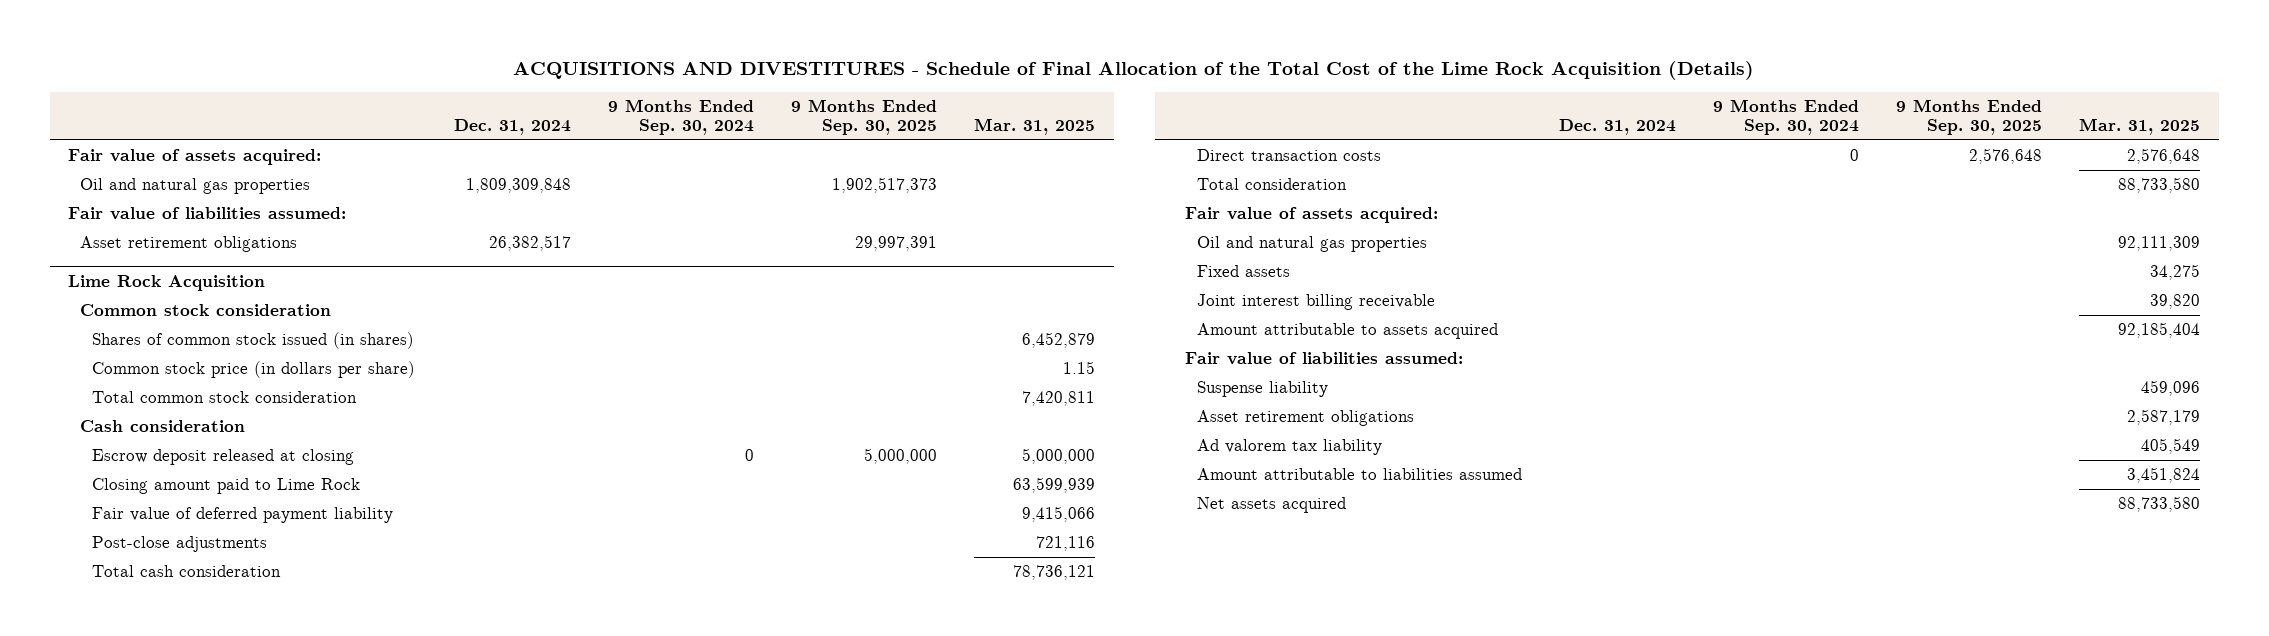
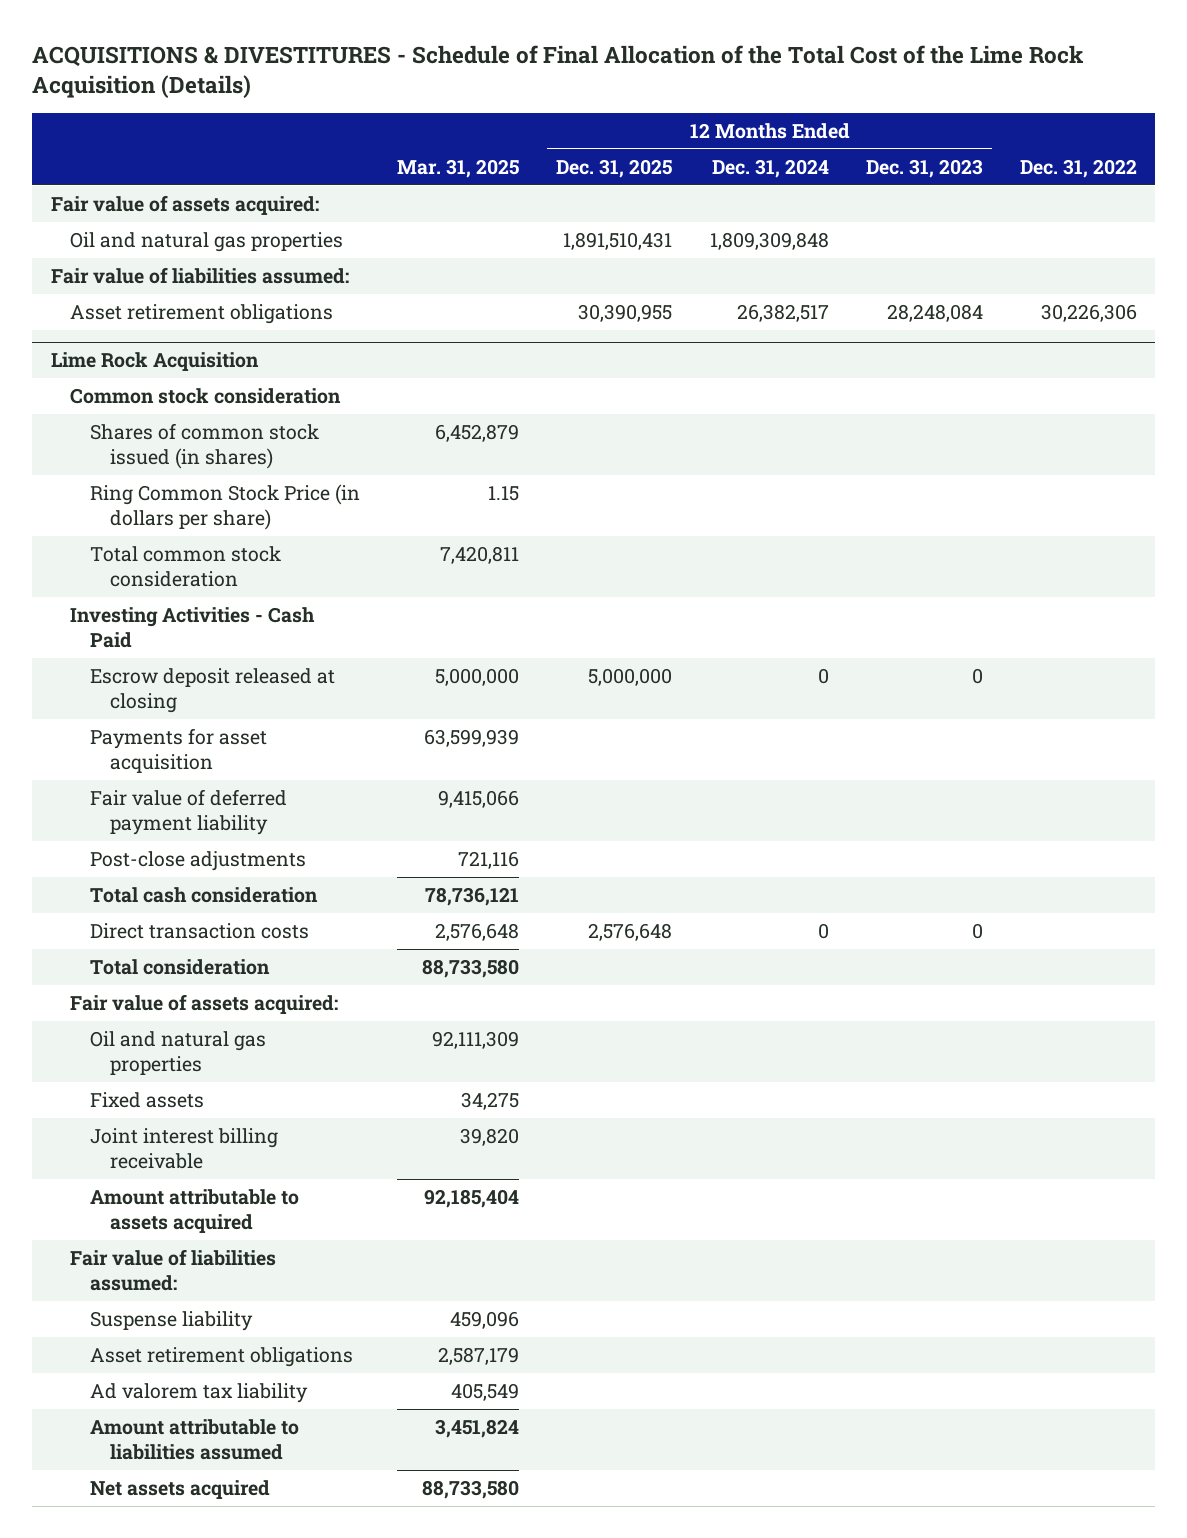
- ACQUISITIONS AND DIVESTITURES - Schedule of Final Allocation of the Total Cost of the Lime Rock Acquisition (Details)
+ ACQUISITIONS & DIVESTITURES - Schedule of Final Allocation of the Total Cost of the Lime Rock Acquisition (Details)
- | Dec. 31, 2024 | 9 Months Ended Sep. 30, 2024 | 9 Months Ended Sep. 30, 2025 | Mar. 31, 2025
+ | Mar. 31, 2025 | 12 Months Ended Dec. 31, 2025 | 12 Months Ended Dec. 31, 2024 | 12 Months Ended Dec. 31, 2023 | Dec. 31, 2022
@ Lime Rock Acquisition
- Common stock price (in dollars per share) | | | | 1.15
+ Ring Common Stock Price (in dollars per share) | 1.15 | | | |
- Cash consideration
+ Investing Activities - Cash Paid
- Closing amount paid to Lime Rock | | | | 63,599,939
+ Payments for asset acquisition | 63,599,939 | | | |

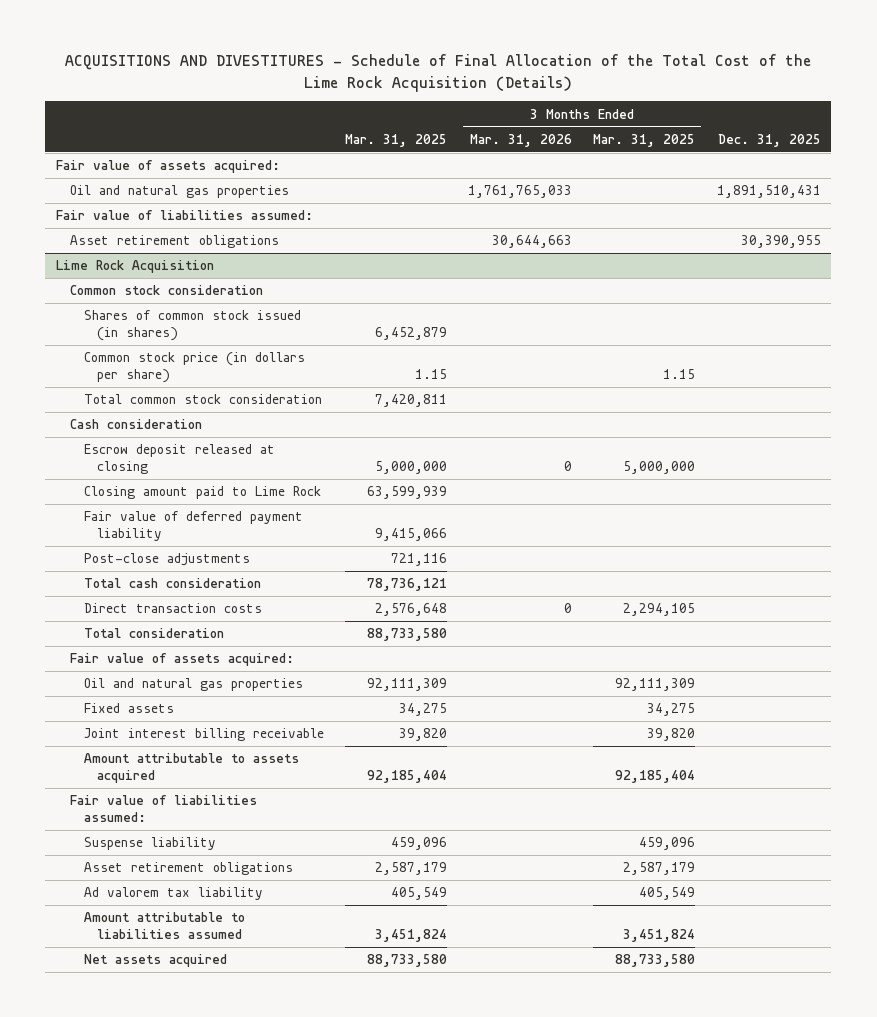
- ACQUISITIONS & DIVESTITURES - Schedule of Final Allocation of the Total Cost of the Lime Rock Acquisition (Details)
+ ACQUISITIONS AND DIVESTITURES - Schedule of Final Allocation of the Total Cost of the Lime Rock Acquisition (Details)
- | Mar. 31, 2025 | 12 Months Ended Dec. 31, 2025 | 12 Months Ended Dec. 31, 2024 | 12 Months Ended Dec. 31, 2023 | Dec. 31, 2022
+ | Mar. 31, 2025 | 3 Months Ended Mar. 31, 2026 | 3 Months Ended Mar. 31, 2025 | Dec. 31, 2025
@ Lime Rock Acquisition
- Ring Common Stock Price (in dollars per share) | 1.15 | | | |
+ Common stock price (in dollars per share) | 1.15 | | 1.15 |
- Investing Activities - Cash Paid
+ Cash consideration
- Payments for asset acquisition | 63,599,939 | | | |
+ Closing amount paid to Lime Rock | 63,599,939 | | |

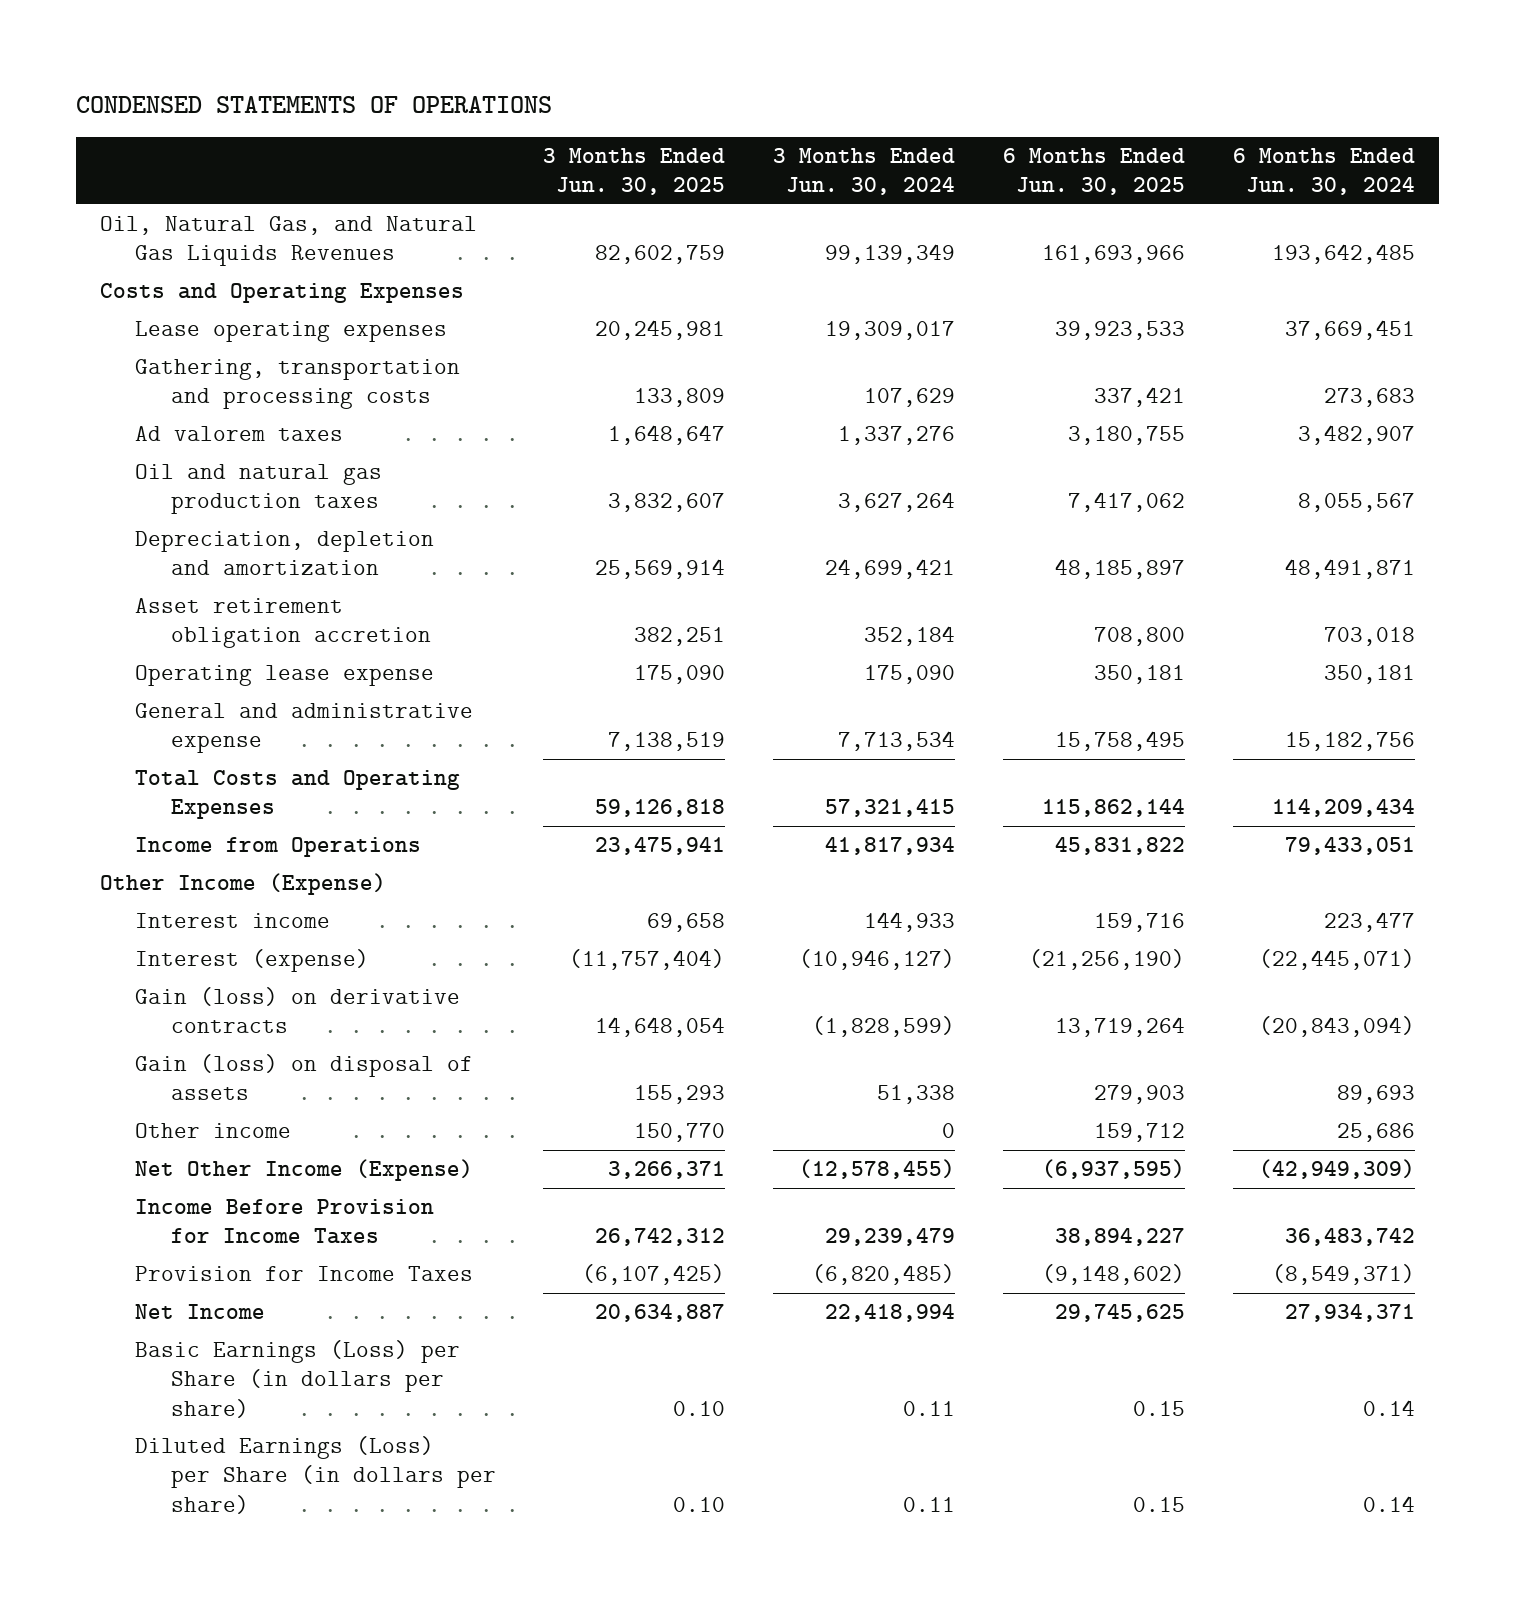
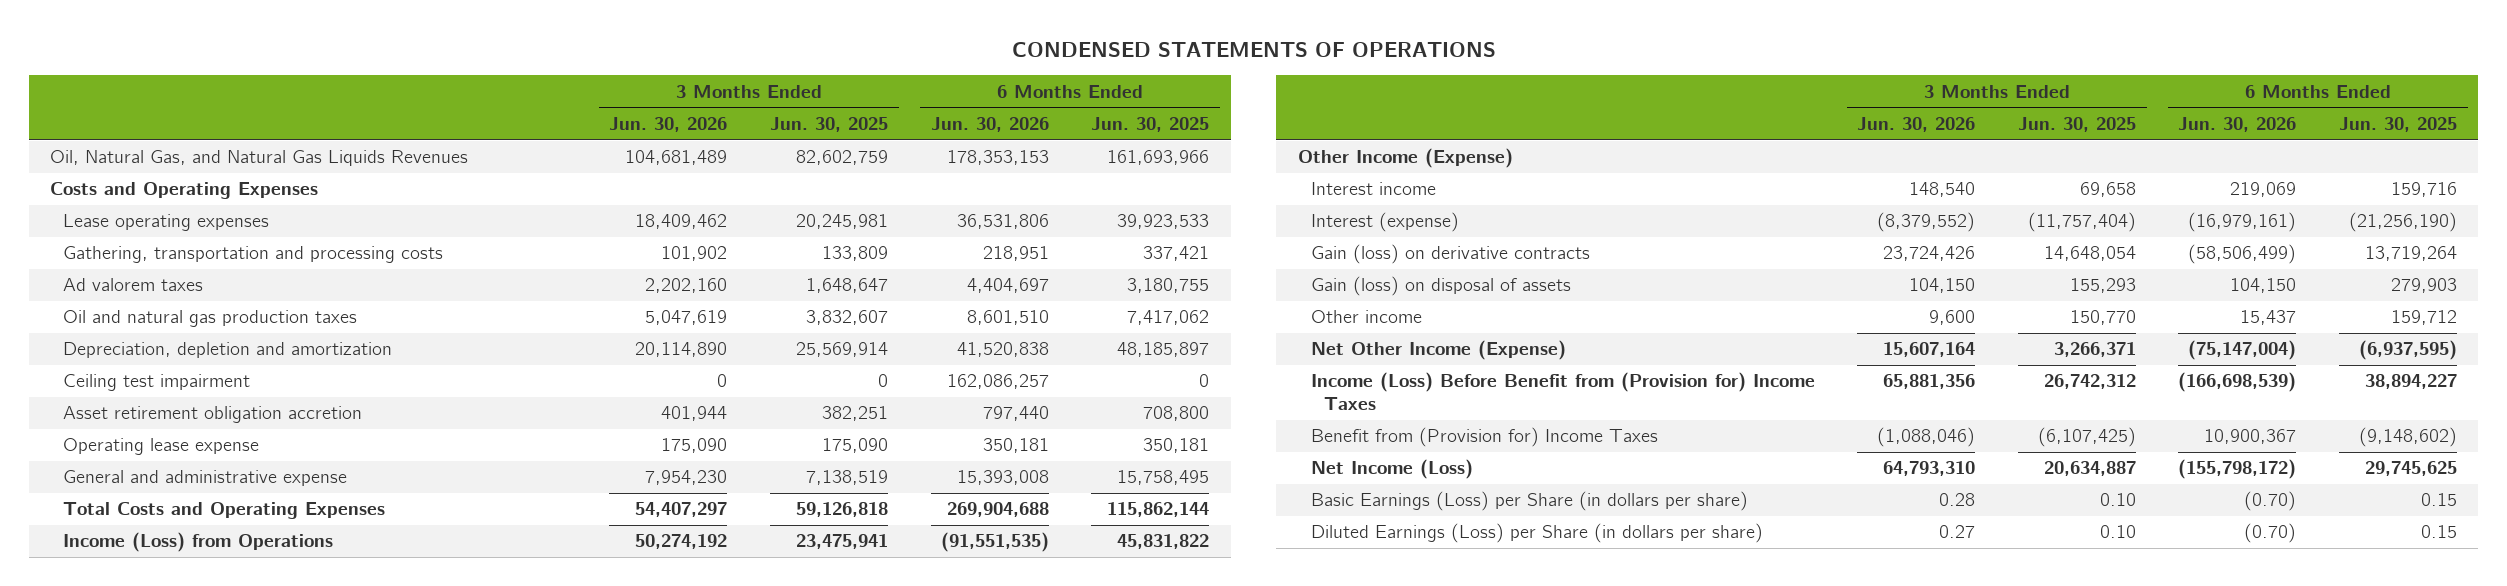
- | 3 Months Ended Jun. 30, 2025 | 3 Months Ended Jun. 30, 2024 | 6 Months Ended Jun. 30, 2025 | 6 Months Ended Jun. 30, 2024
+ | 3 Months Ended Jun. 30, 2026 | 3 Months Ended Jun. 30, 2025 | 6 Months Ended Jun. 30, 2026 | 6 Months Ended Jun. 30, 2025
+ Ceiling test impairment | 0 | 0 | 162,086,257 | 0
- Income from Operations | 23,475,941 | 41,817,934 | 45,831,822 | 79,433,051
+ Income (Loss) from Operations | 50,274,192 | 23,475,941 | (91,551,535) | 45,831,822
- Income Before Provision for Income Taxes | 26,742,312 | 29,239,479 | 38,894,227 | 36,483,742
- Provision for Income Taxes | (6,107,425) | (6,820,485) | (9,148,602) | (8,549,371)
- Net Income | 20,634,887 | 22,418,994 | 29,745,625 | 27,934,371
+ Income (Loss) Before Benefit from (Provision for) Income Taxes | 65,881,356 | 26,742,312 | (166,698,539) | 38,894,227
+ Benefit from (Provision for) Income Taxes | (1,088,046) | (6,107,425) | 10,900,367 | (9,148,602)
+ Net Income (Loss) | 64,793,310 | 20,634,887 | (155,798,172) | 29,745,625

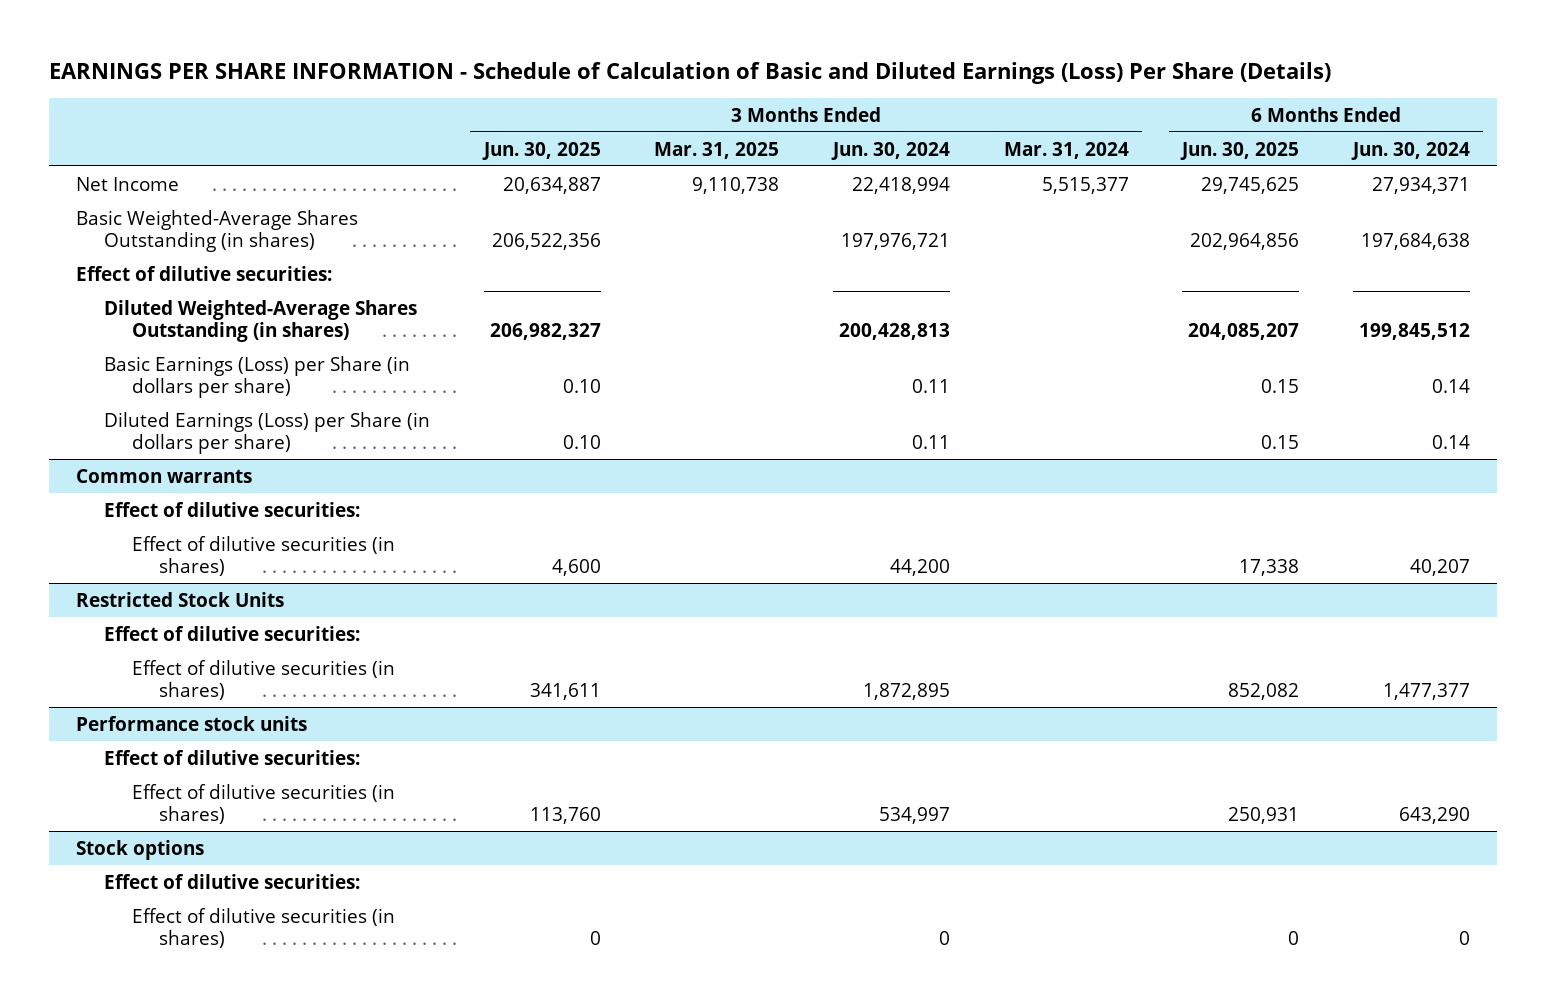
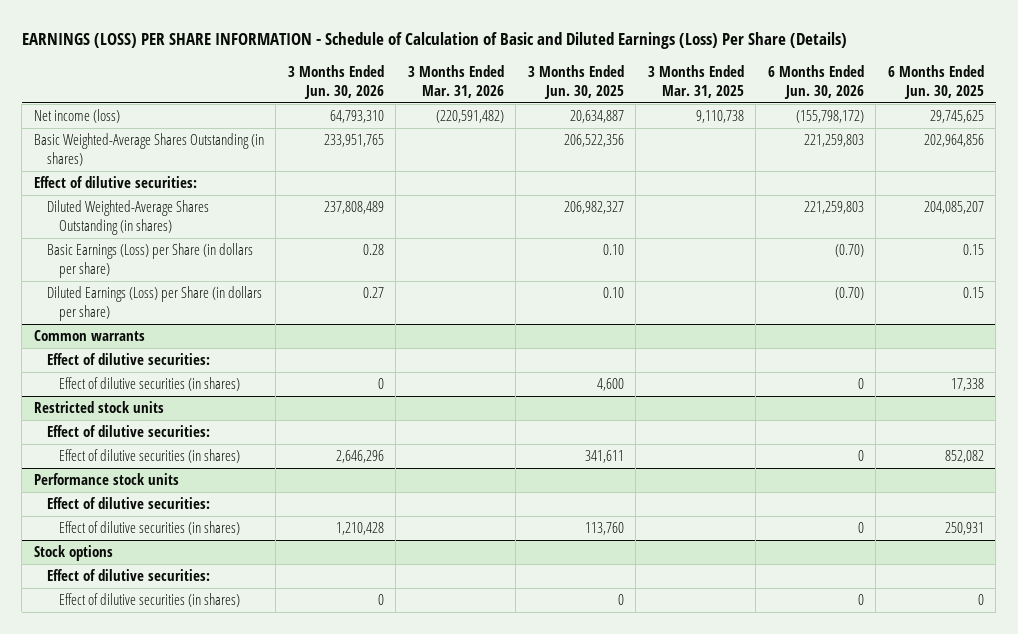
- EARNINGS PER SHARE INFORMATION - Schedule of Calculation of Basic and Diluted Earnings (Loss) Per Share (Details)
+ EARNINGS (LOSS) PER SHARE INFORMATION - Schedule of Calculation of Basic and Diluted Earnings (Loss) Per Share (Details)
- | 3 Months Ended Jun. 30, 2025 | 3 Months Ended Mar. 31, 2025 | 3 Months Ended Jun. 30, 2024 | 3 Months Ended Mar. 31, 2024 | 6 Months Ended Jun. 30, 2025 | 6 Months Ended Jun. 30, 2024
+ | 3 Months Ended Jun. 30, 2026 | 3 Months Ended Mar. 31, 2026 | 3 Months Ended Jun. 30, 2025 | 3 Months Ended Mar. 31, 2025 | 6 Months Ended Jun. 30, 2026 | 6 Months Ended Jun. 30, 2025
- Net Income | 20,634,887 | 9,110,738 | 22,418,994 | 5,515,377 | 29,745,625 | 27,934,371
+ Net income (loss) | 64,793,310 | (220,591,482) | 20,634,887 | 9,110,738 | (155,798,172) | 29,745,625
- Restricted Stock Units
+ Restricted stock units

